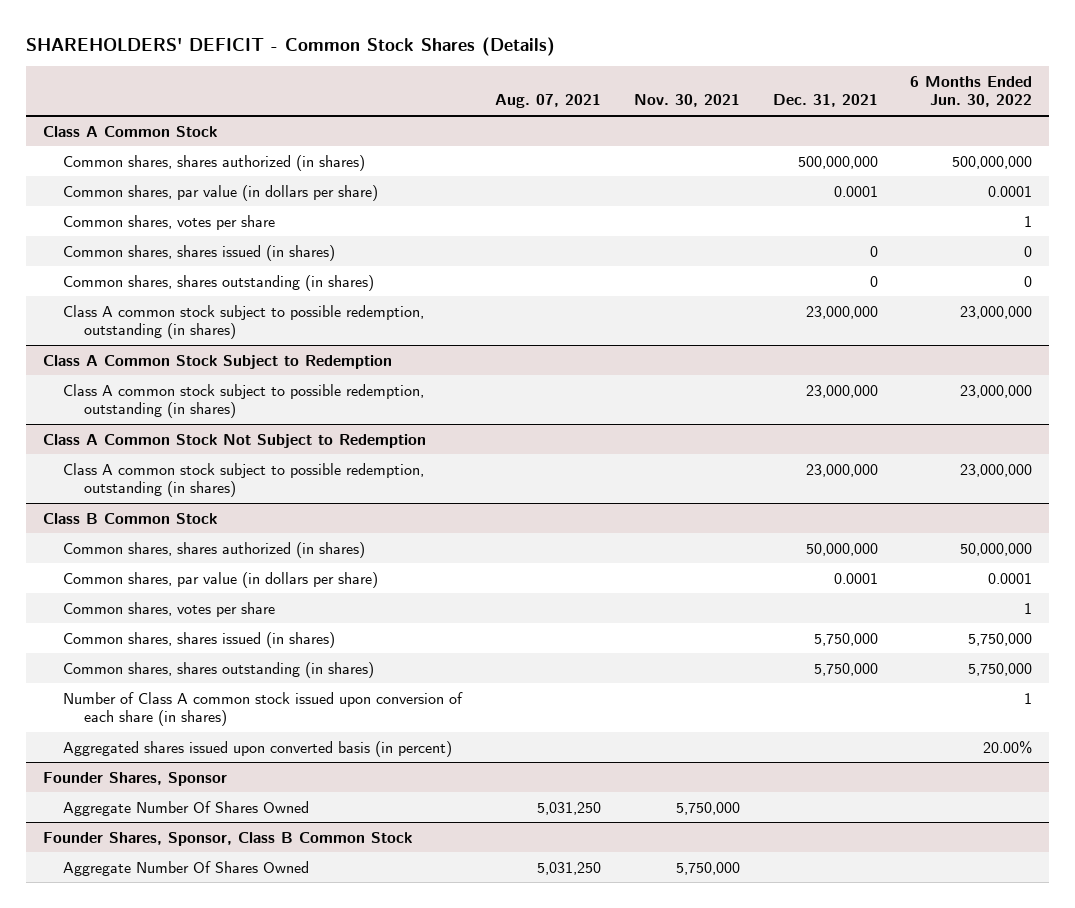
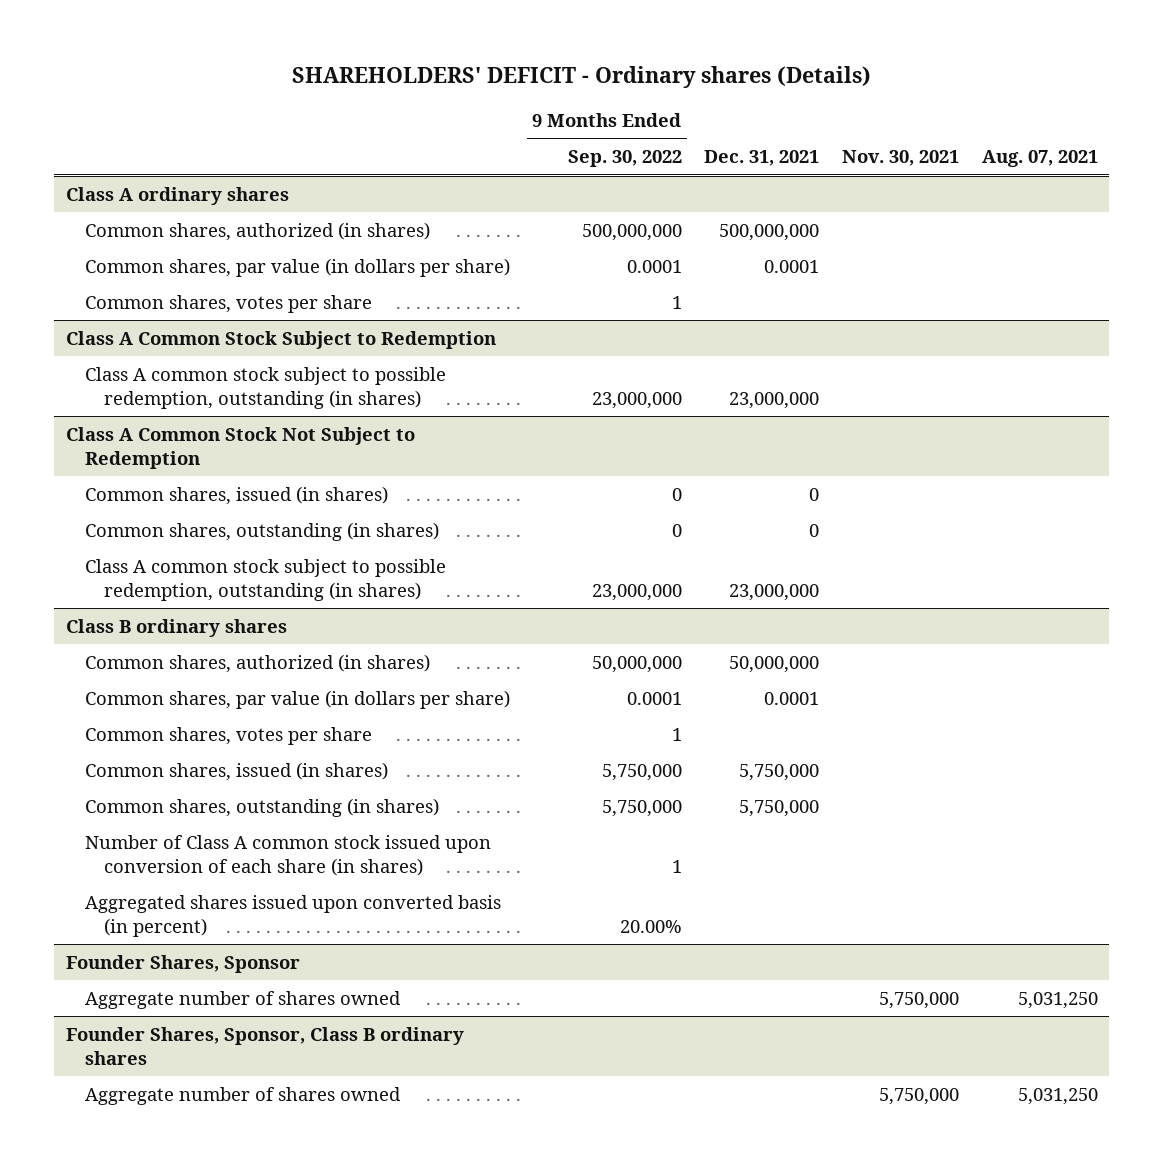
- SHAREHOLDERS' DEFICIT - Common Stock Shares (Details)
+ SHAREHOLDERS' DEFICIT - Ordinary shares (Details)
- | Aug. 07, 2021 | Nov. 30, 2021 | Dec. 31, 2021 | 6 Months Ended Jun. 30, 2022
+ | 9 Months Ended Sep. 30, 2022 | Dec. 31, 2021 | Nov. 30, 2021 | Aug. 07, 2021
- Class A Common Stock
- Common shares, shares authorized (in shares) | | | 500,000,000 | 500,000,000
+ Class A ordinary shares
+ Common shares, authorized (in shares) | 500,000,000 | 500,000,000 | |
- Common shares, shares issued (in shares) | | | 0 | 0
- Common shares, shares outstanding (in shares) | | | 0 | 0
- Class A common stock subject to possible redemption, outstanding (in shares) | | | 23,000,000 | 23,000,000
@ Class A Common Stock Not Subject to Redemption
+ Common shares, issued (in shares) | 0 | 0 | |
+ Common shares, outstanding (in shares) | 0 | 0 | |
- Class B Common Stock
- Common shares, shares authorized (in shares) | | | 50,000,000 | 50,000,000
+ Class B ordinary shares
+ Common shares, authorized (in shares) | 50,000,000 | 50,000,000 | |
- Common shares, shares issued (in shares) | | | 5,750,000 | 5,750,000
- Common shares, shares outstanding (in shares) | | | 5,750,000 | 5,750,000
+ Common shares, issued (in shares) | 5,750,000 | 5,750,000 | |
+ Common shares, outstanding (in shares) | 5,750,000 | 5,750,000 | |
@ Founder Shares, Sponsor
- Aggregate Number Of Shares Owned | 5,031,250 | 5,750,000 | |
- Founder Shares, Sponsor, Class B Common Stock
- Aggregate Number Of Shares Owned | 5,031,250 | 5,750,000 | |
@ Founder Shares, Sponsor
+ Aggregate number of shares owned | | | 5,750,000 | 5,031,250
+ Founder Shares, Sponsor, Class B ordinary shares
+ Aggregate number of shares owned | | | 5,750,000 | 5,031,250

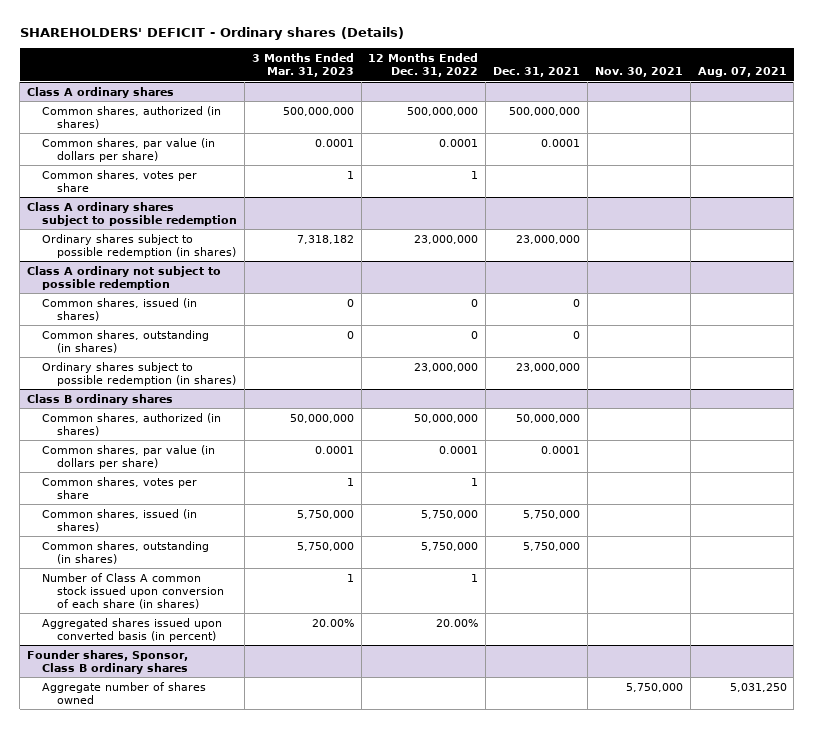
- | 9 Months Ended Sep. 30, 2022 | Dec. 31, 2021 | Nov. 30, 2021 | Aug. 07, 2021
+ | 3 Months Ended Mar. 31, 2023 | 12 Months Ended Dec. 31, 2022 | Dec. 31, 2021 | Nov. 30, 2021 | Aug. 07, 2021
- Class A Common Stock Subject to Redemption
- Class A common stock subject to possible redemption, outstanding (in shares) | 23,000,000 | 23,000,000 | |
- Class A Common Stock Not Subject to Redemption
+ Class A ordinary shares subject to possible redemption
+ Ordinary shares subject to possible redemption (in shares) | 7,318,182 | 23,000,000 | 23,000,000 | |
+ Class A ordinary not subject to possible redemption
- Class A common stock subject to possible redemption, outstanding (in shares) | 23,000,000 | 23,000,000 | |
+ Ordinary shares subject to possible redemption (in shares) | | 23,000,000 | 23,000,000 | |
- Founder Shares, Sponsor
- Aggregate number of shares owned | | | 5,750,000 | 5,031,250
- Founder Shares, Sponsor, Class B ordinary shares
+ Founder shares, Sponsor, Class B ordinary shares

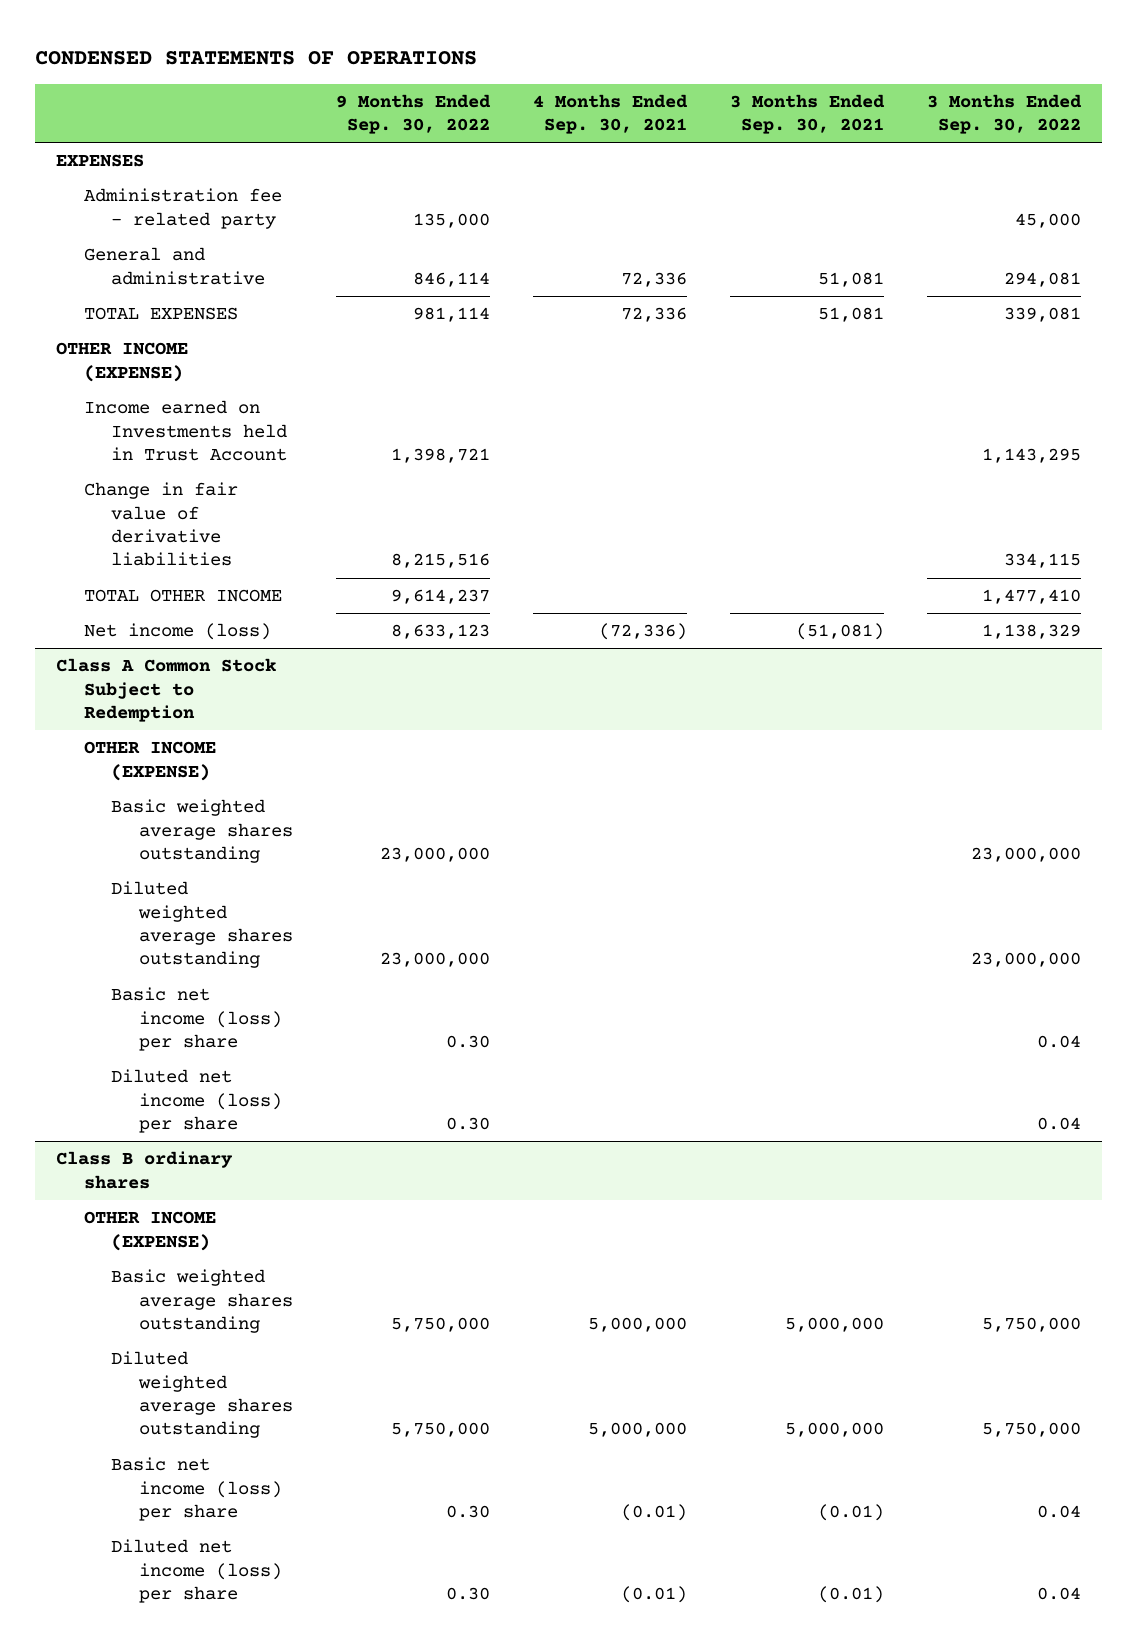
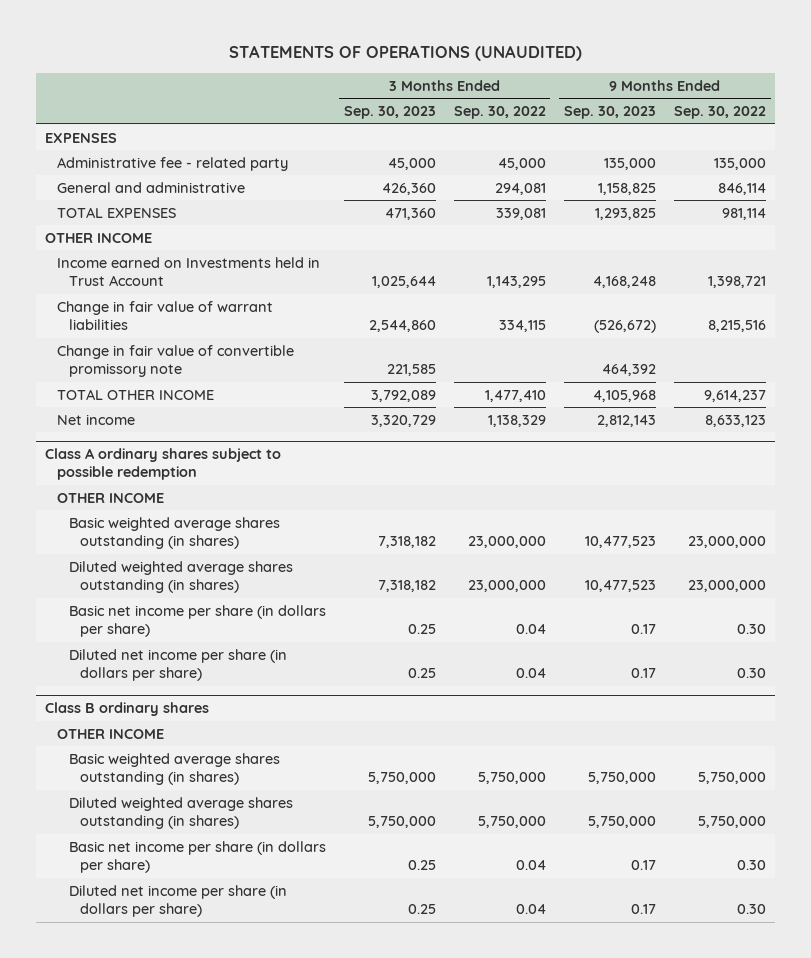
- CONDENSED STATEMENTS OF OPERATIONS
+ STATEMENTS OF OPERATIONS (UNAUDITED)
- | 9 Months Ended Sep. 30, 2022 | 4 Months Ended Sep. 30, 2021 | 3 Months Ended Sep. 30, 2021 | 3 Months Ended Sep. 30, 2022
+ | 3 Months Ended Sep. 30, 2023 | 3 Months Ended Sep. 30, 2022 | 9 Months Ended Sep. 30, 2023 | 9 Months Ended Sep. 30, 2022
- Administration fee - related party | 135,000 | | | 45,000
+ Administrative fee - related party | 45,000 | 45,000 | 135,000 | 135,000
- OTHER INCOME (EXPENSE)
+ OTHER INCOME
- Change in fair value of derivative liabilities | 8,215,516 | | | 334,115
+ Change in fair value of warrant liabilities | 2,544,860 | 334,115 | (526,672) | 8,215,516
+ Change in fair value of convertible promissory note | 221,585 | | 464,392 |
- Net income (loss) | 8,633,123 | (72,336) | (51,081) | 1,138,329
- Class A Common Stock Subject to Redemption
- OTHER INCOME (EXPENSE)
- Basic weighted average shares outstanding | 23,000,000 | | | 23,000,000
- Diluted weighted average shares outstanding | 23,000,000 | | | 23,000,000
- Basic net income (loss) per share | 0.30 | | | 0.04
- Diluted net income (loss) per share | 0.30 | | | 0.04
+ Net income | 3,320,729 | 1,138,329 | 2,812,143 | 8,633,123
+ Class A ordinary shares subject to possible redemption
+ OTHER INCOME
+ Basic weighted average shares outstanding (in shares) | 7,318,182 | 23,000,000 | 10,477,523 | 23,000,000
+ Diluted weighted average shares outstanding (in shares) | 7,318,182 | 23,000,000 | 10,477,523 | 23,000,000
+ Basic net income per share (in dollars per share) | 0.25 | 0.04 | 0.17 | 0.30
+ Diluted net income per share (in dollars per share) | 0.25 | 0.04 | 0.17 | 0.30
@ Class B ordinary shares
- OTHER INCOME (EXPENSE)
- Basic weighted average shares outstanding | 5,750,000 | 5,000,000 | 5,000,000 | 5,750,000
- Diluted weighted average shares outstanding | 5,750,000 | 5,000,000 | 5,000,000 | 5,750,000
- Basic net income (loss) per share | 0.30 | (0.01) | (0.01) | 0.04
- Diluted net income (loss) per share | 0.30 | (0.01) | (0.01) | 0.04
+ OTHER INCOME
+ Basic weighted average shares outstanding (in shares) | 5,750,000 | 5,750,000 | 5,750,000 | 5,750,000
+ Diluted weighted average shares outstanding (in shares) | 5,750,000 | 5,750,000 | 5,750,000 | 5,750,000
+ Basic net income per share (in dollars per share) | 0.25 | 0.04 | 0.17 | 0.30
+ Diluted net income per share (in dollars per share) | 0.25 | 0.04 | 0.17 | 0.30

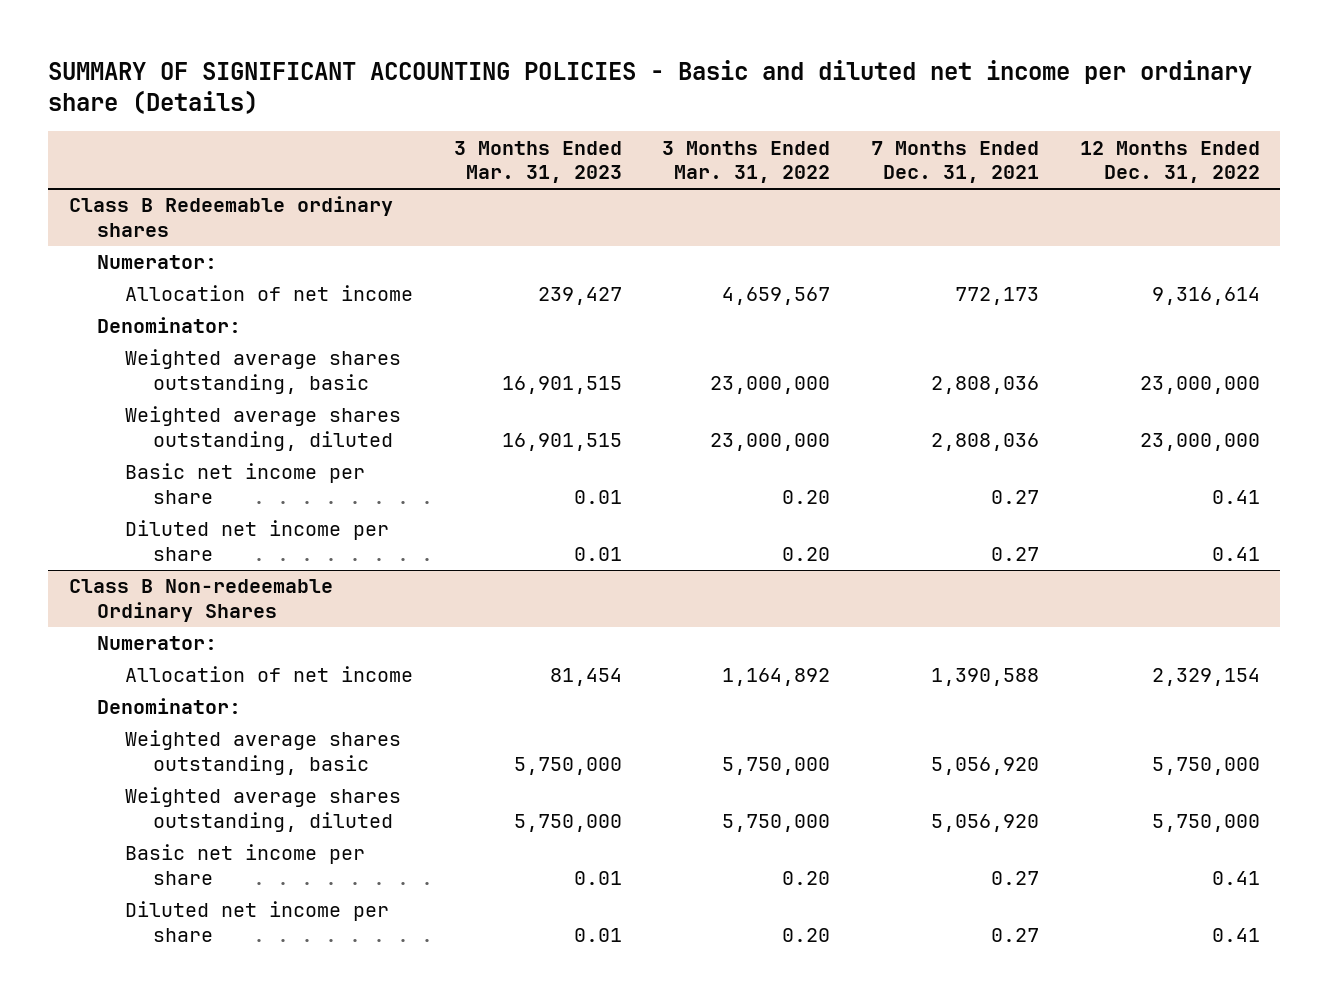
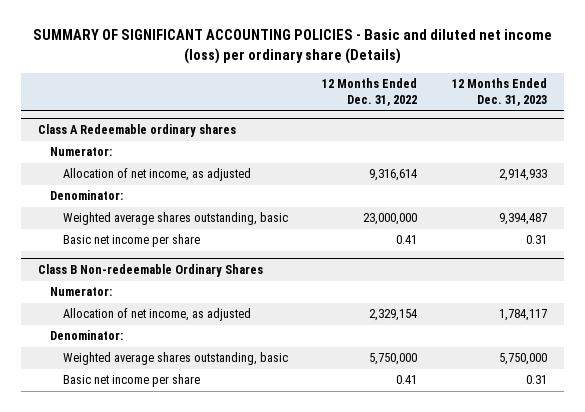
- SUMMARY OF SIGNIFICANT ACCOUNTING POLICIES - Basic and diluted net income per ordinary share (Details)
+ SUMMARY OF SIGNIFICANT ACCOUNTING POLICIES - Basic and diluted net income (loss) per ordinary share (Details)
- | 3 Months Ended Mar. 31, 2023 | 3 Months Ended Mar. 31, 2022 | 7 Months Ended Dec. 31, 2021 | 12 Months Ended Dec. 31, 2022
+ | 12 Months Ended Dec. 31, 2022 | 12 Months Ended Dec. 31, 2023
- Class B Redeemable ordinary shares
+ Class A Redeemable ordinary shares
- Allocation of net income | 239,427 | 4,659,567 | 772,173 | 9,316,614
+ Allocation of net income, as adjusted | 9,316,614 | 2,914,933
- Weighted average shares outstanding, diluted | 16,901,515 | 23,000,000 | 2,808,036 | 23,000,000
- Diluted net income per share | 0.01 | 0.20 | 0.27 | 0.41
@ Class B Non-redeemable Ordinary Shares
- Allocation of net income | 81,454 | 1,164,892 | 1,390,588 | 2,329,154
+ Allocation of net income, as adjusted | 2,329,154 | 1,784,117
- Weighted average shares outstanding, diluted | 5,750,000 | 5,750,000 | 5,056,920 | 5,750,000
- Diluted net income per share | 0.01 | 0.20 | 0.27 | 0.41

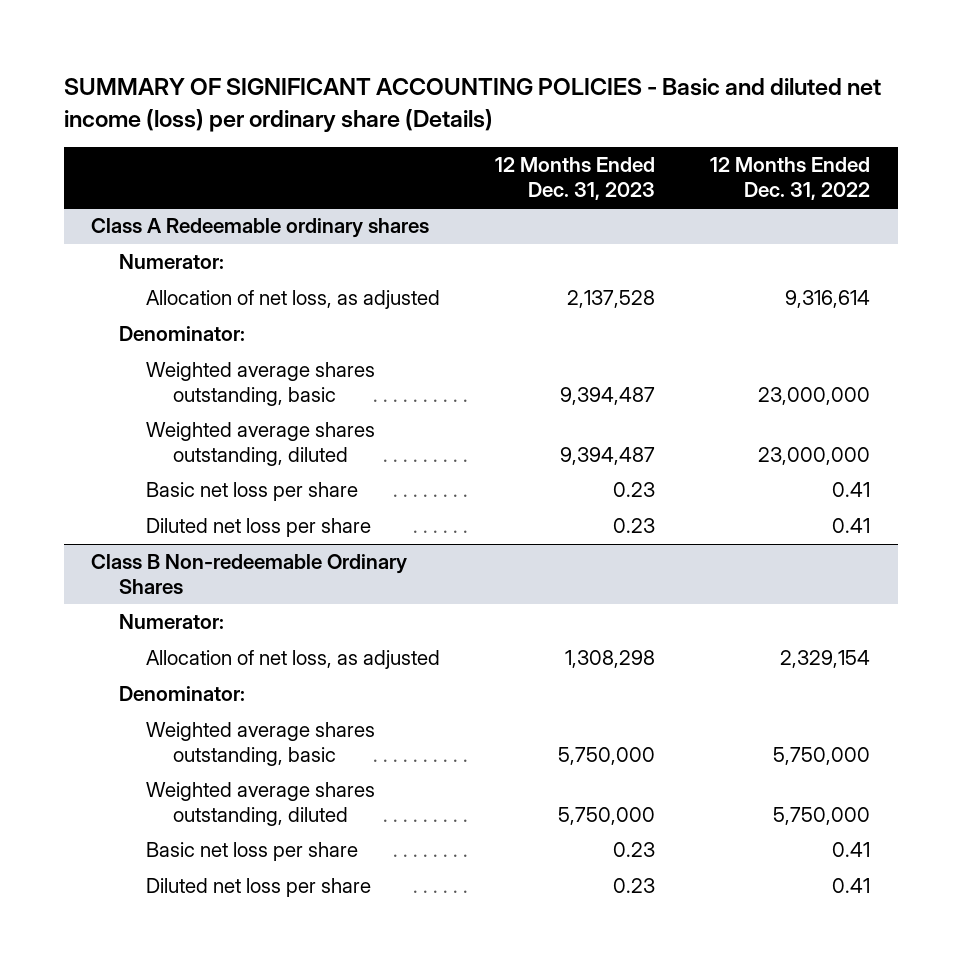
- | 12 Months Ended Dec. 31, 2022 | 12 Months Ended Dec. 31, 2023
+ | 12 Months Ended Dec. 31, 2023 | 12 Months Ended Dec. 31, 2022
@ Class A Redeemable ordinary shares
- Allocation of net income, as adjusted | 9,316,614 | 2,914,933
+ Allocation of net loss, as adjusted | 2,137,528 | 9,316,614
- Basic net income per share | 0.41 | 0.31
+ Weighted average shares outstanding, diluted | 9,394,487 | 23,000,000
+ Basic net loss per share | 0.23 | 0.41
+ Diluted net loss per share | 0.23 | 0.41
@ Class B Non-redeemable Ordinary Shares
- Allocation of net income, as adjusted | 2,329,154 | 1,784,117
+ Allocation of net loss, as adjusted | 1,308,298 | 2,329,154
- Basic net income per share | 0.41 | 0.31
+ Weighted average shares outstanding, diluted | 5,750,000 | 5,750,000
+ Basic net loss per share | 0.23 | 0.41
+ Diluted net loss per share | 0.23 | 0.41

